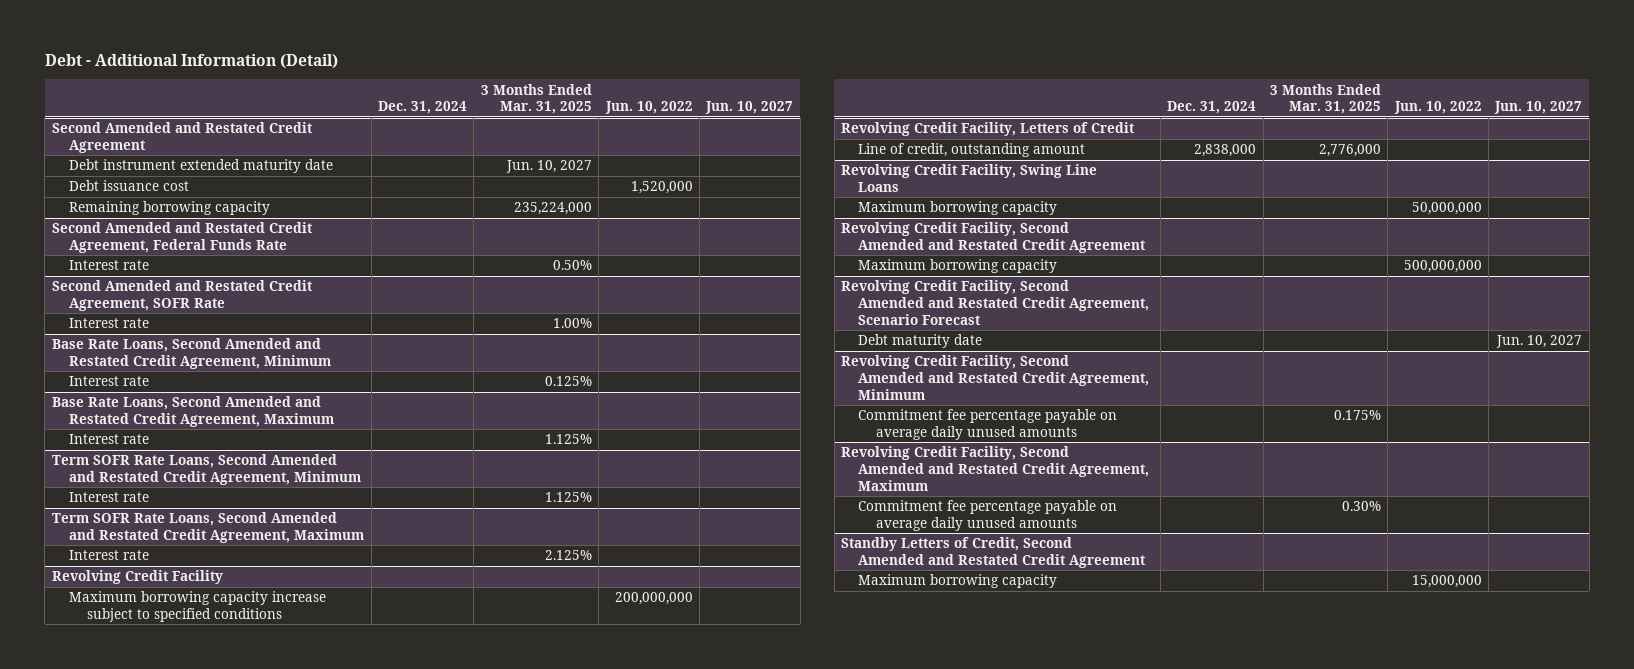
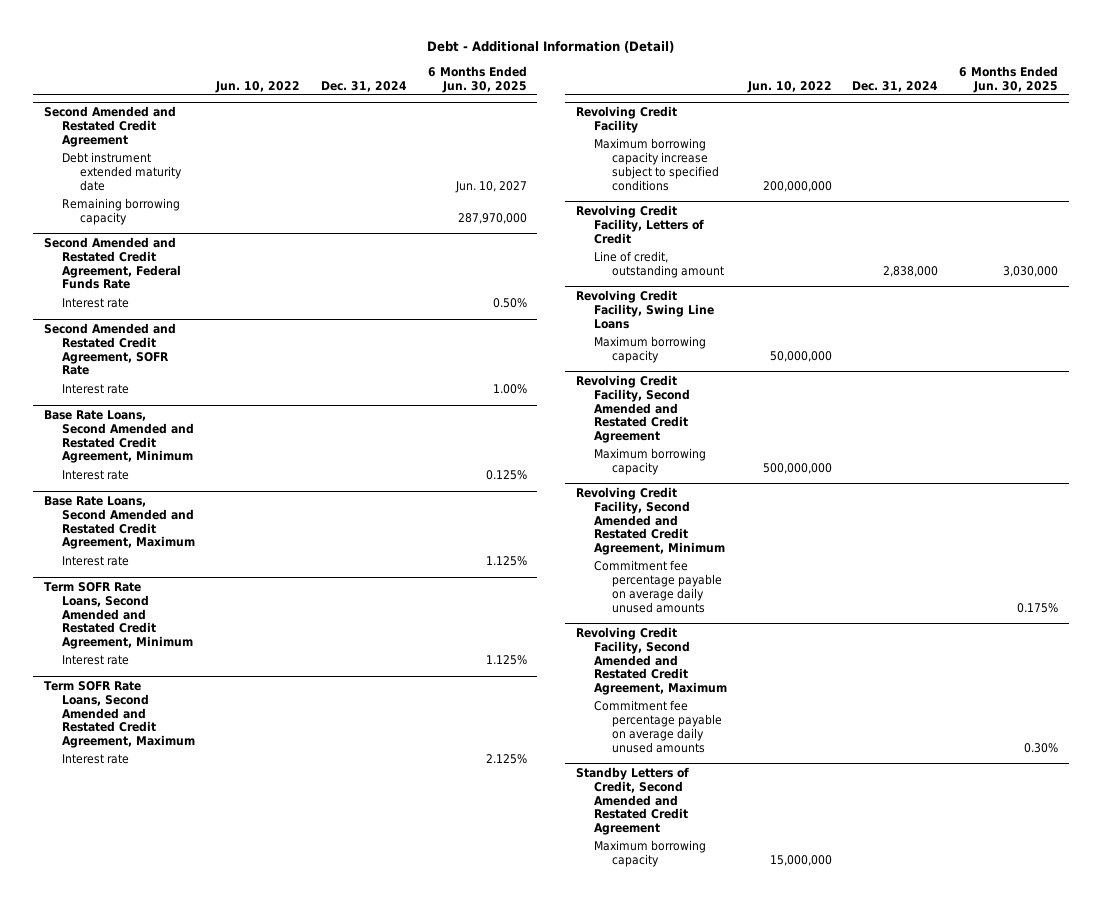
- | Dec. 31, 2024 | 3 Months Ended Mar. 31, 2025 | Jun. 10, 2022 | Jun. 10, 2027
+ | Jun. 10, 2022 | Dec. 31, 2024 | 6 Months Ended Jun. 30, 2025
@ Second Amended and Restated Credit Agreement
- Debt issuance cost | | | 1,520,000 |
- Revolving Credit Facility, Second Amended and Restated Credit Agreement, Scenario Forecast
- Debt maturity date | | | | Jun. 10, 2027

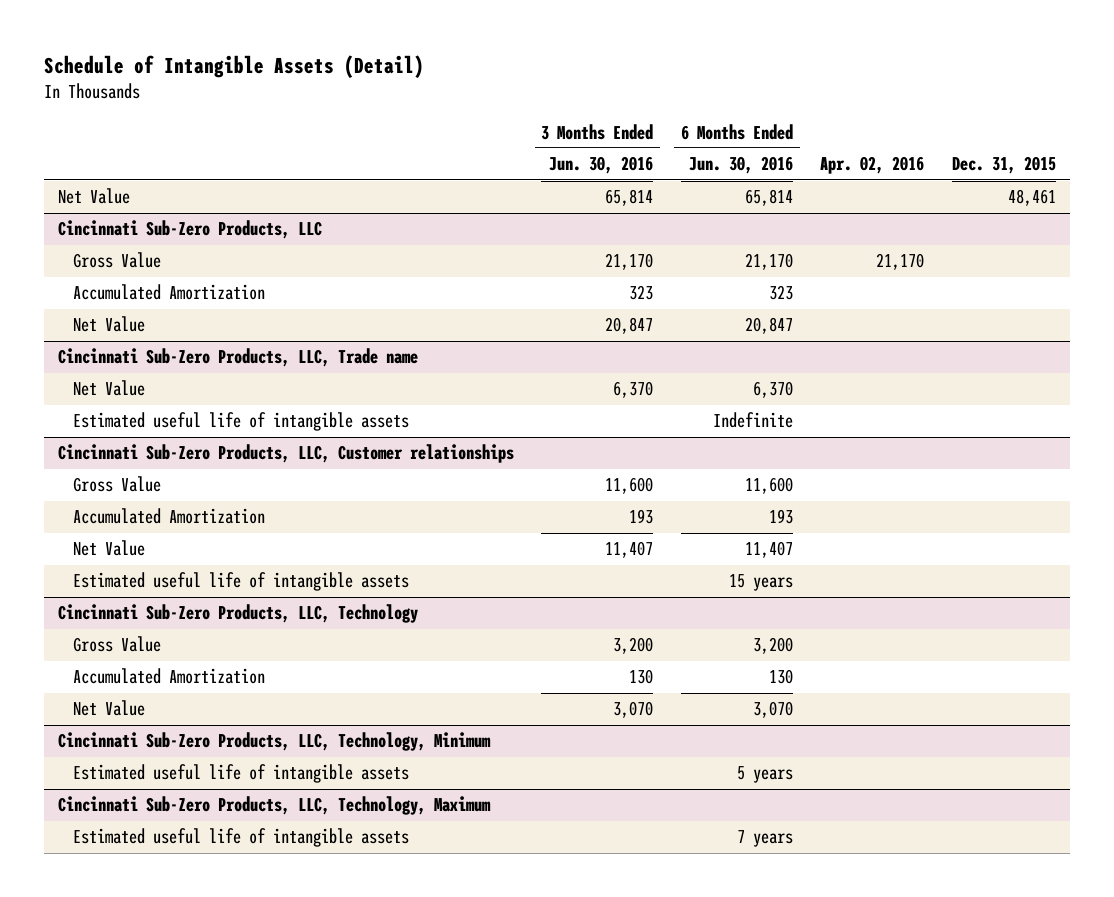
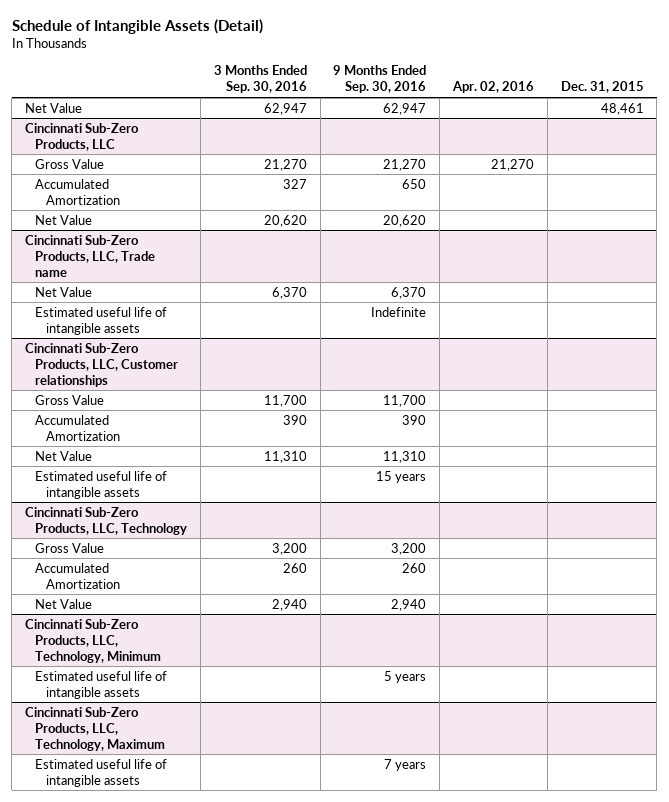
- | 3 Months Ended Jun. 30, 2016 | 6 Months Ended Jun. 30, 2016 | Apr. 02, 2016 | Dec. 31, 2015
+ | 3 Months Ended Sep. 30, 2016 | 9 Months Ended Sep. 30, 2016 | Apr. 02, 2016 | Dec. 31, 2015
@ Cincinnati Sub-Zero Products, LLC
- Gross Value | 21,170 | 21,170 | 21,170 |
+ Gross Value | 21,270 | 21,270 | 21,270 |

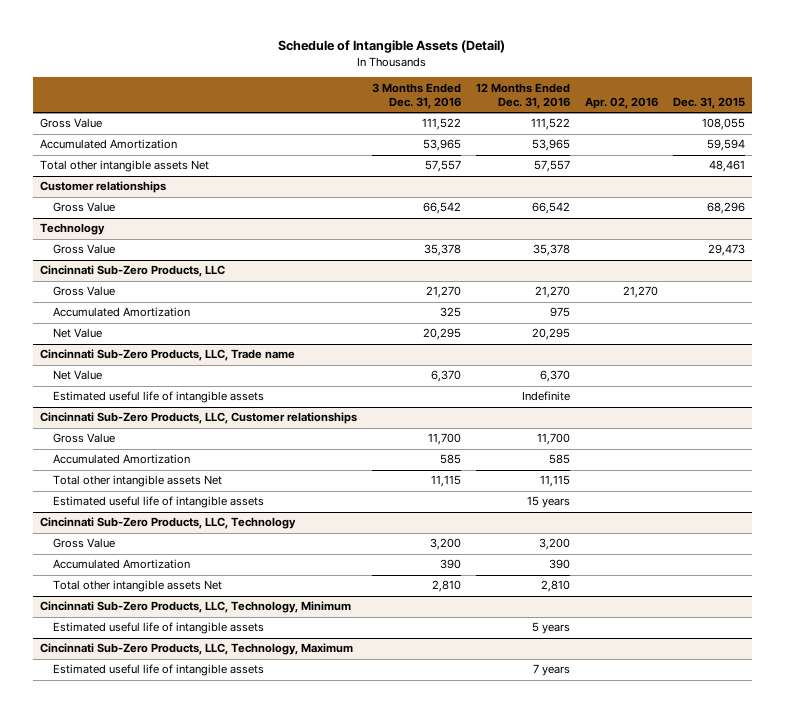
- | 3 Months Ended Sep. 30, 2016 | 9 Months Ended Sep. 30, 2016 | Apr. 02, 2016 | Dec. 31, 2015
+ | 3 Months Ended Dec. 31, 2016 | 12 Months Ended Dec. 31, 2016 | Apr. 02, 2016 | Dec. 31, 2015
- Net Value | 62,947 | 62,947 | | 48,461
+ Gross Value | 111,522 | 111,522 | | 108,055
+ Accumulated Amortization | 53,965 | 53,965 | | 59,594
+ Total other intangible assets Net | 57,557 | 57,557 | | 48,461
+ Customer relationships
+ Gross Value | 66,542 | 66,542 | | 68,296
+ Technology
+ Gross Value | 35,378 | 35,378 | | 29,473
@ Cincinnati Sub-Zero Products, LLC, Customer relationships
- Net Value | 11,310 | 11,310 | |
+ Total other intangible assets Net | 11,115 | 11,115 | |
@ Cincinnati Sub-Zero Products, LLC, Technology
- Net Value | 2,940 | 2,940 | |
+ Total other intangible assets Net | 2,810 | 2,810 | |

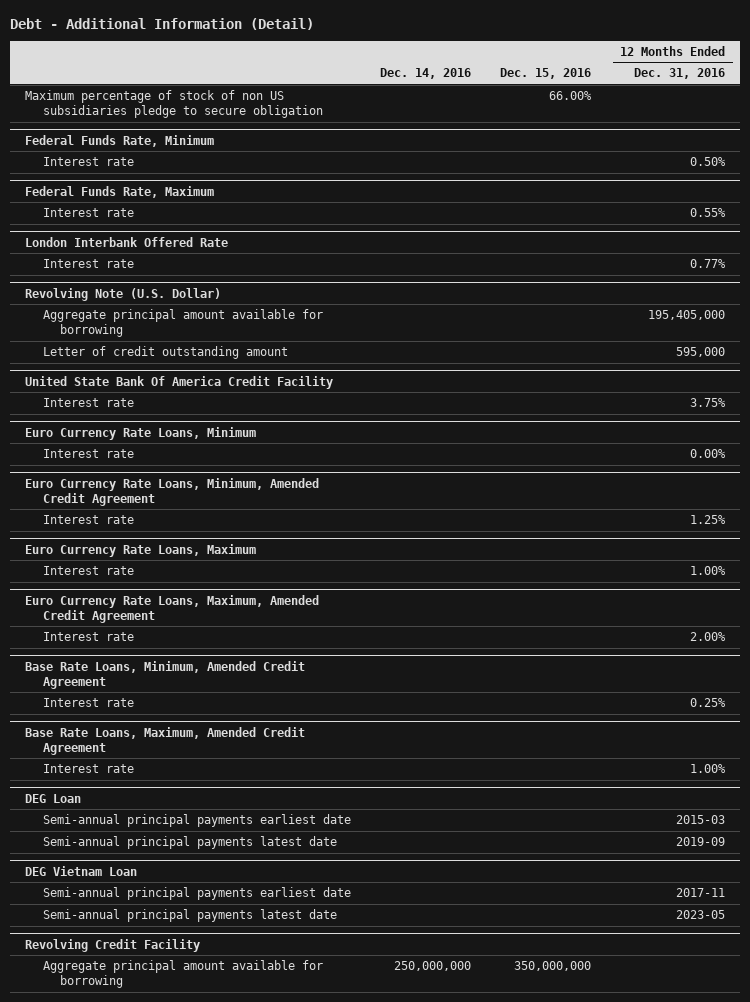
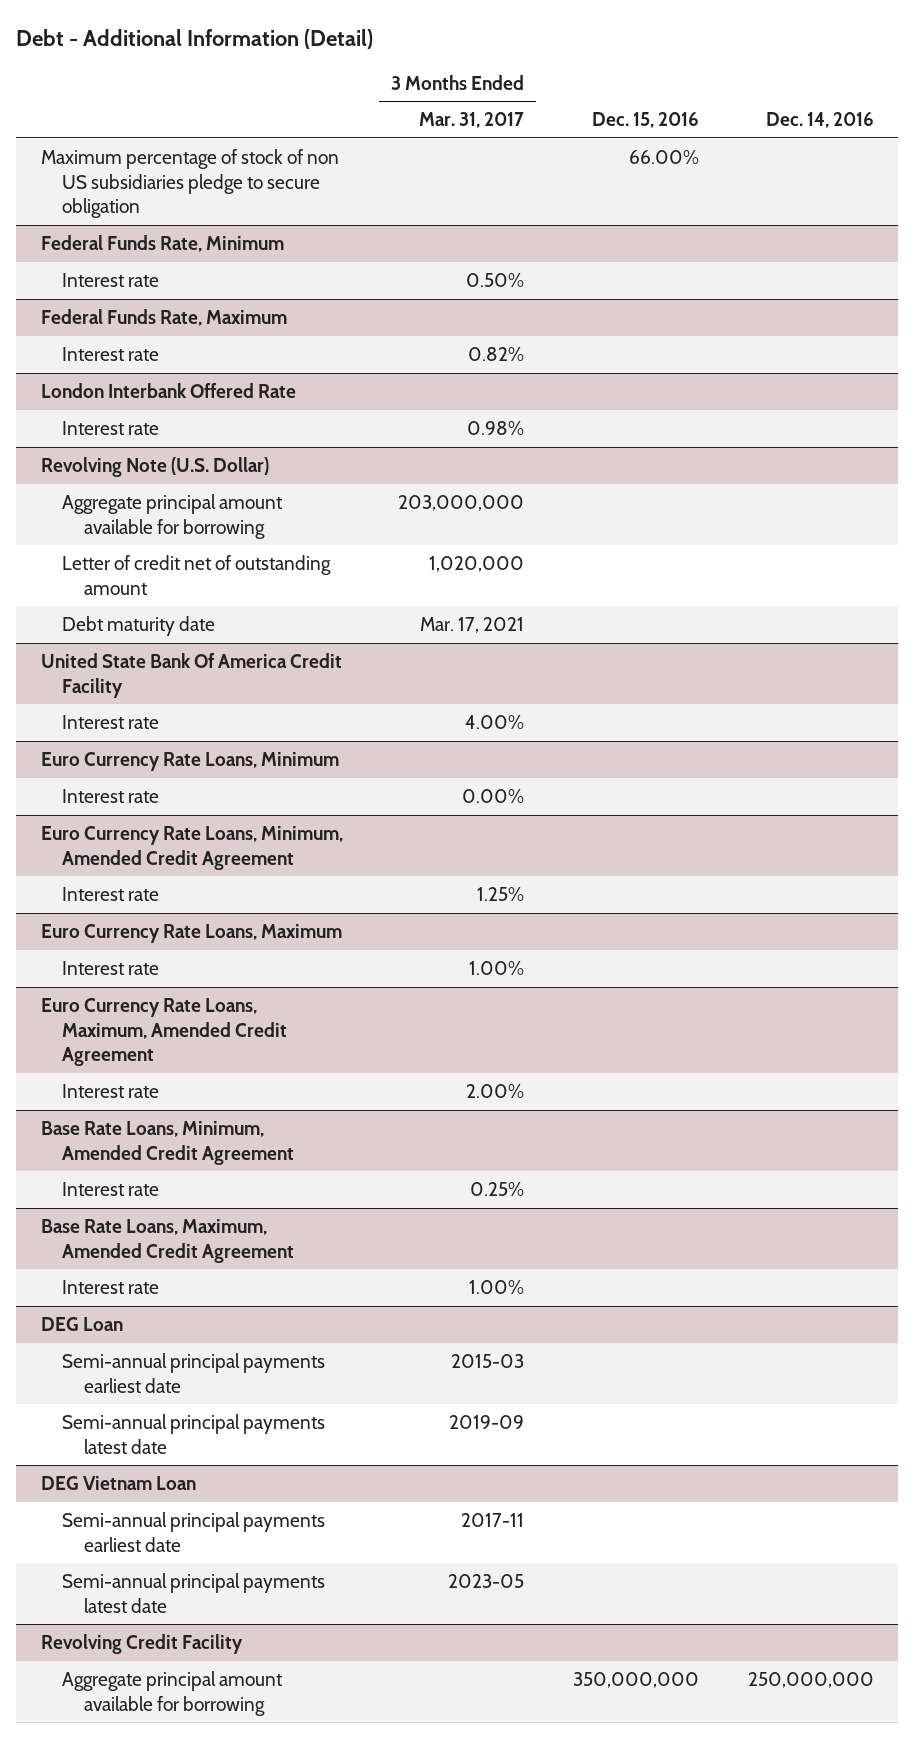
- | Dec. 14, 2016 | Dec. 15, 2016 | 12 Months Ended Dec. 31, 2016
+ | 3 Months Ended Mar. 31, 2017 | Dec. 15, 2016 | Dec. 14, 2016
@ Revolving Note (U.S. Dollar)
- Letter of credit outstanding amount | | | 595,000
+ Letter of credit net of outstanding amount | 1,020,000 | |
+ Debt maturity date | Mar. 17, 2021 | |

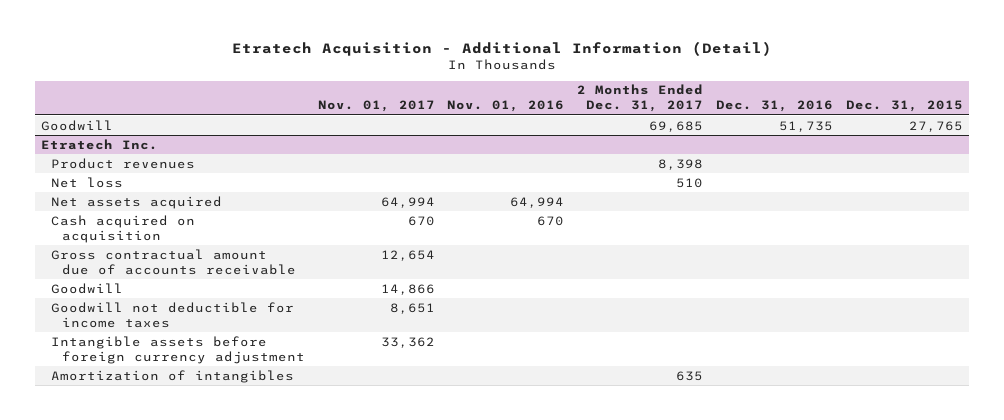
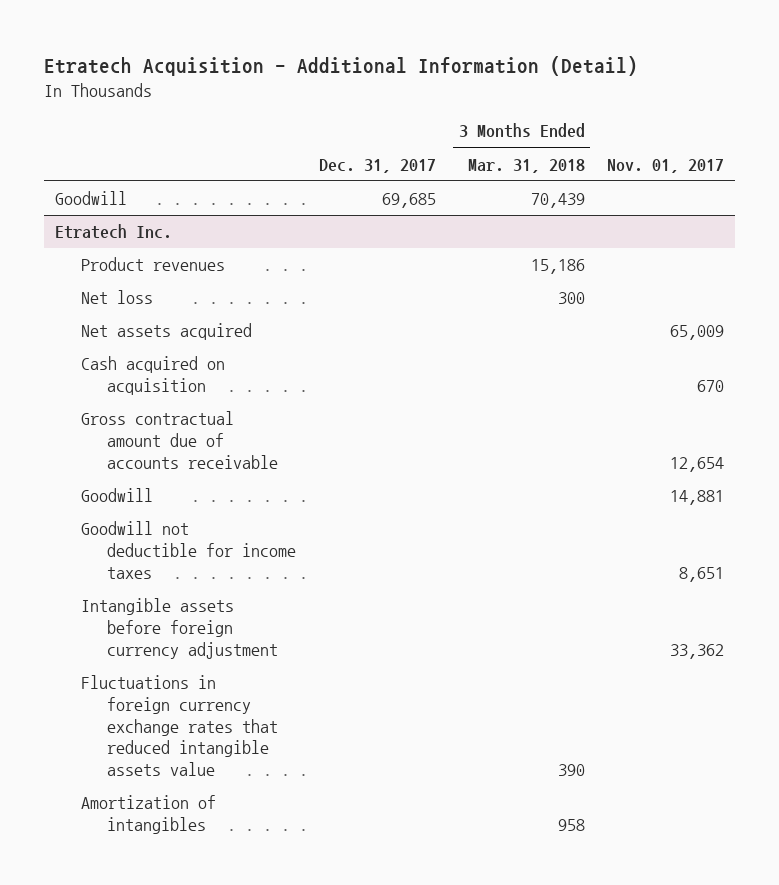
- | Nov. 01, 2017 | Nov. 01, 2016 | 2 Months Ended Dec. 31, 2017 | Dec. 31, 2016 | Dec. 31, 2015
+ | Dec. 31, 2017 | 3 Months Ended Mar. 31, 2018 | Nov. 01, 2017
@ Etratech Inc.
- Net assets acquired | 64,994 | 64,994 | | |
+ Net assets acquired | | | 65,009
- Goodwill | 14,866 | | | |
+ Goodwill | | | 14,881
+ Fluctuations in foreign currency exchange rates that reduced intangible assets value | | 390 |

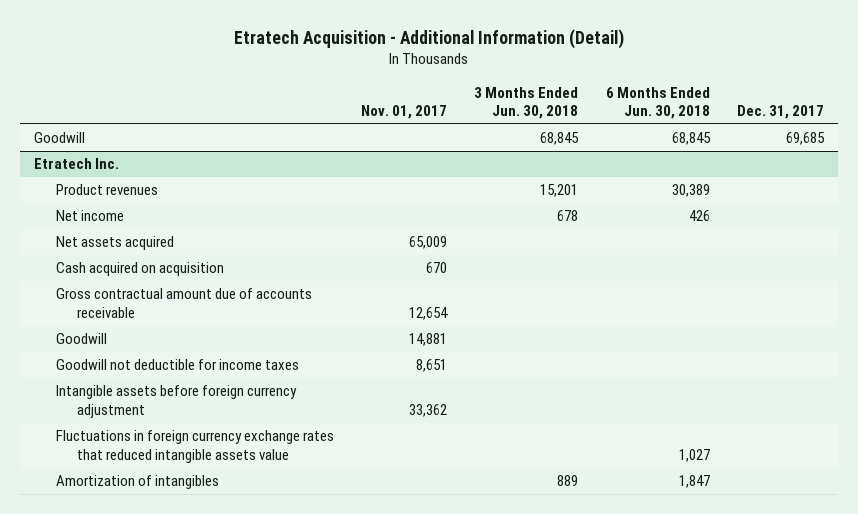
- | Dec. 31, 2017 | 3 Months Ended Mar. 31, 2018 | Nov. 01, 2017
+ | Nov. 01, 2017 | 3 Months Ended Jun. 30, 2018 | 6 Months Ended Jun. 30, 2018 | Dec. 31, 2017
@ Etratech Inc.
- Net loss | | 300 |
+ Net income | | 678 | 426 |

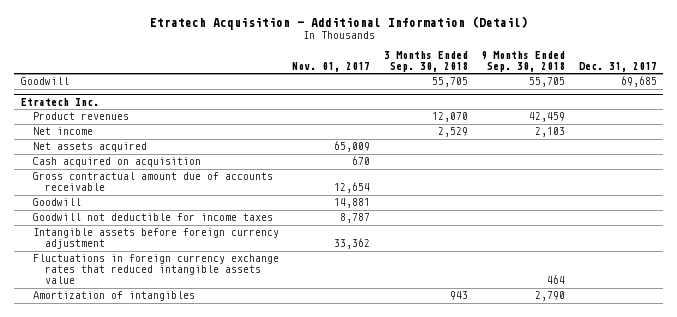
- | Nov. 01, 2017 | 3 Months Ended Jun. 30, 2018 | 6 Months Ended Jun. 30, 2018 | Dec. 31, 2017
+ | Nov. 01, 2017 | 3 Months Ended Sep. 30, 2018 | 9 Months Ended Sep. 30, 2018 | Dec. 31, 2017
@ Etratech Inc.
- Goodwill not deductible for income taxes | 8,651 | | |
+ Goodwill not deductible for income taxes | 8,787 | | |

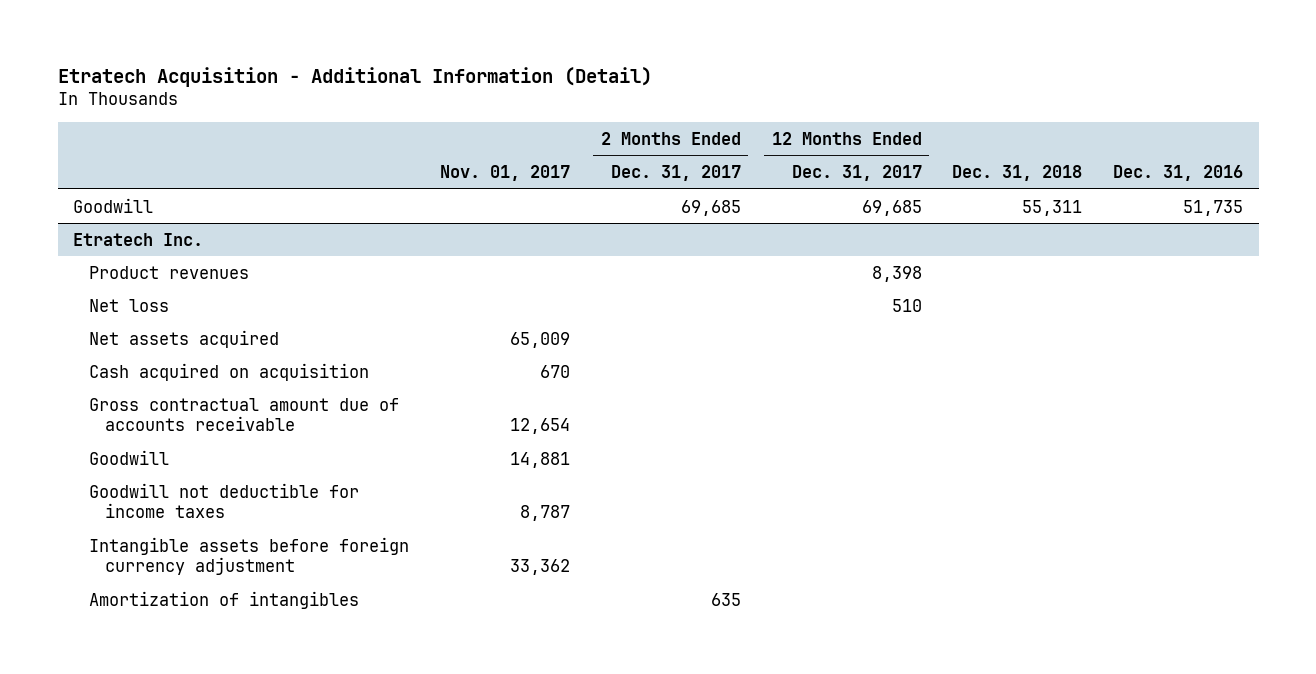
- | Nov. 01, 2017 | 3 Months Ended Sep. 30, 2018 | 9 Months Ended Sep. 30, 2018 | Dec. 31, 2017
+ | Nov. 01, 2017 | 2 Months Ended Dec. 31, 2017 | 12 Months Ended Dec. 31, 2017 | Dec. 31, 2018 | Dec. 31, 2016
@ Etratech Inc.
- Net income | | 2,529 | 2,103 |
+ Net loss | | | 510 | |
- Fluctuations in foreign currency exchange rates that reduced intangible assets value | | | 464 |

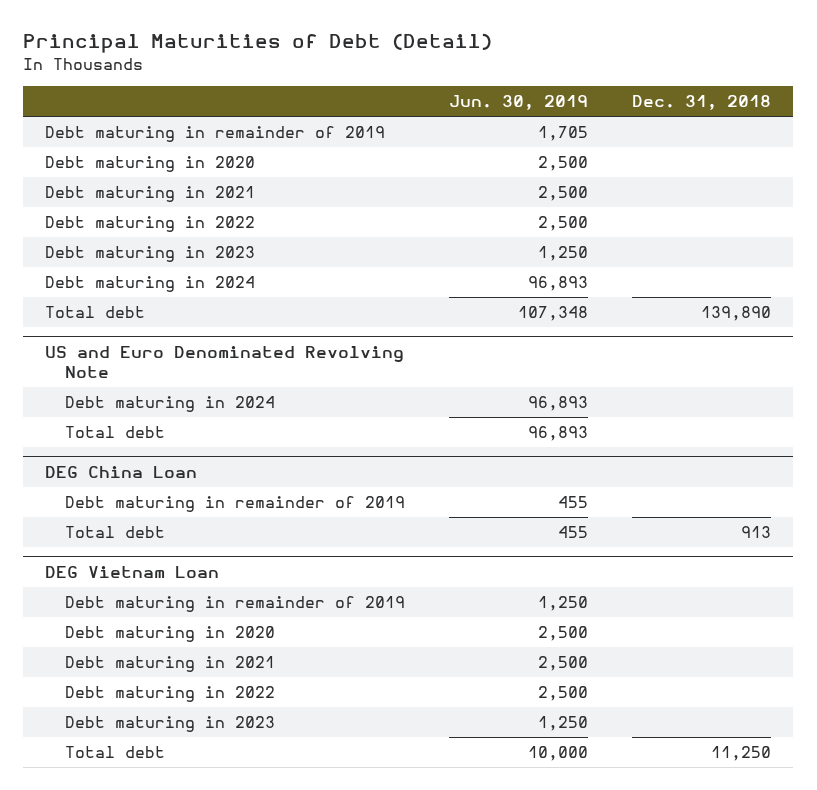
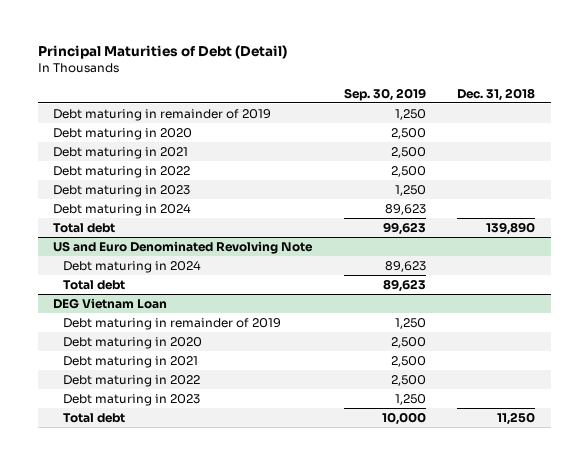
- | Jun. 30, 2019 | Dec. 31, 2018
+ | Sep. 30, 2019 | Dec. 31, 2018
- DEG China Loan
- Debt maturing in remainder of 2019 | 455 |
- Total debt | 455 | 913

